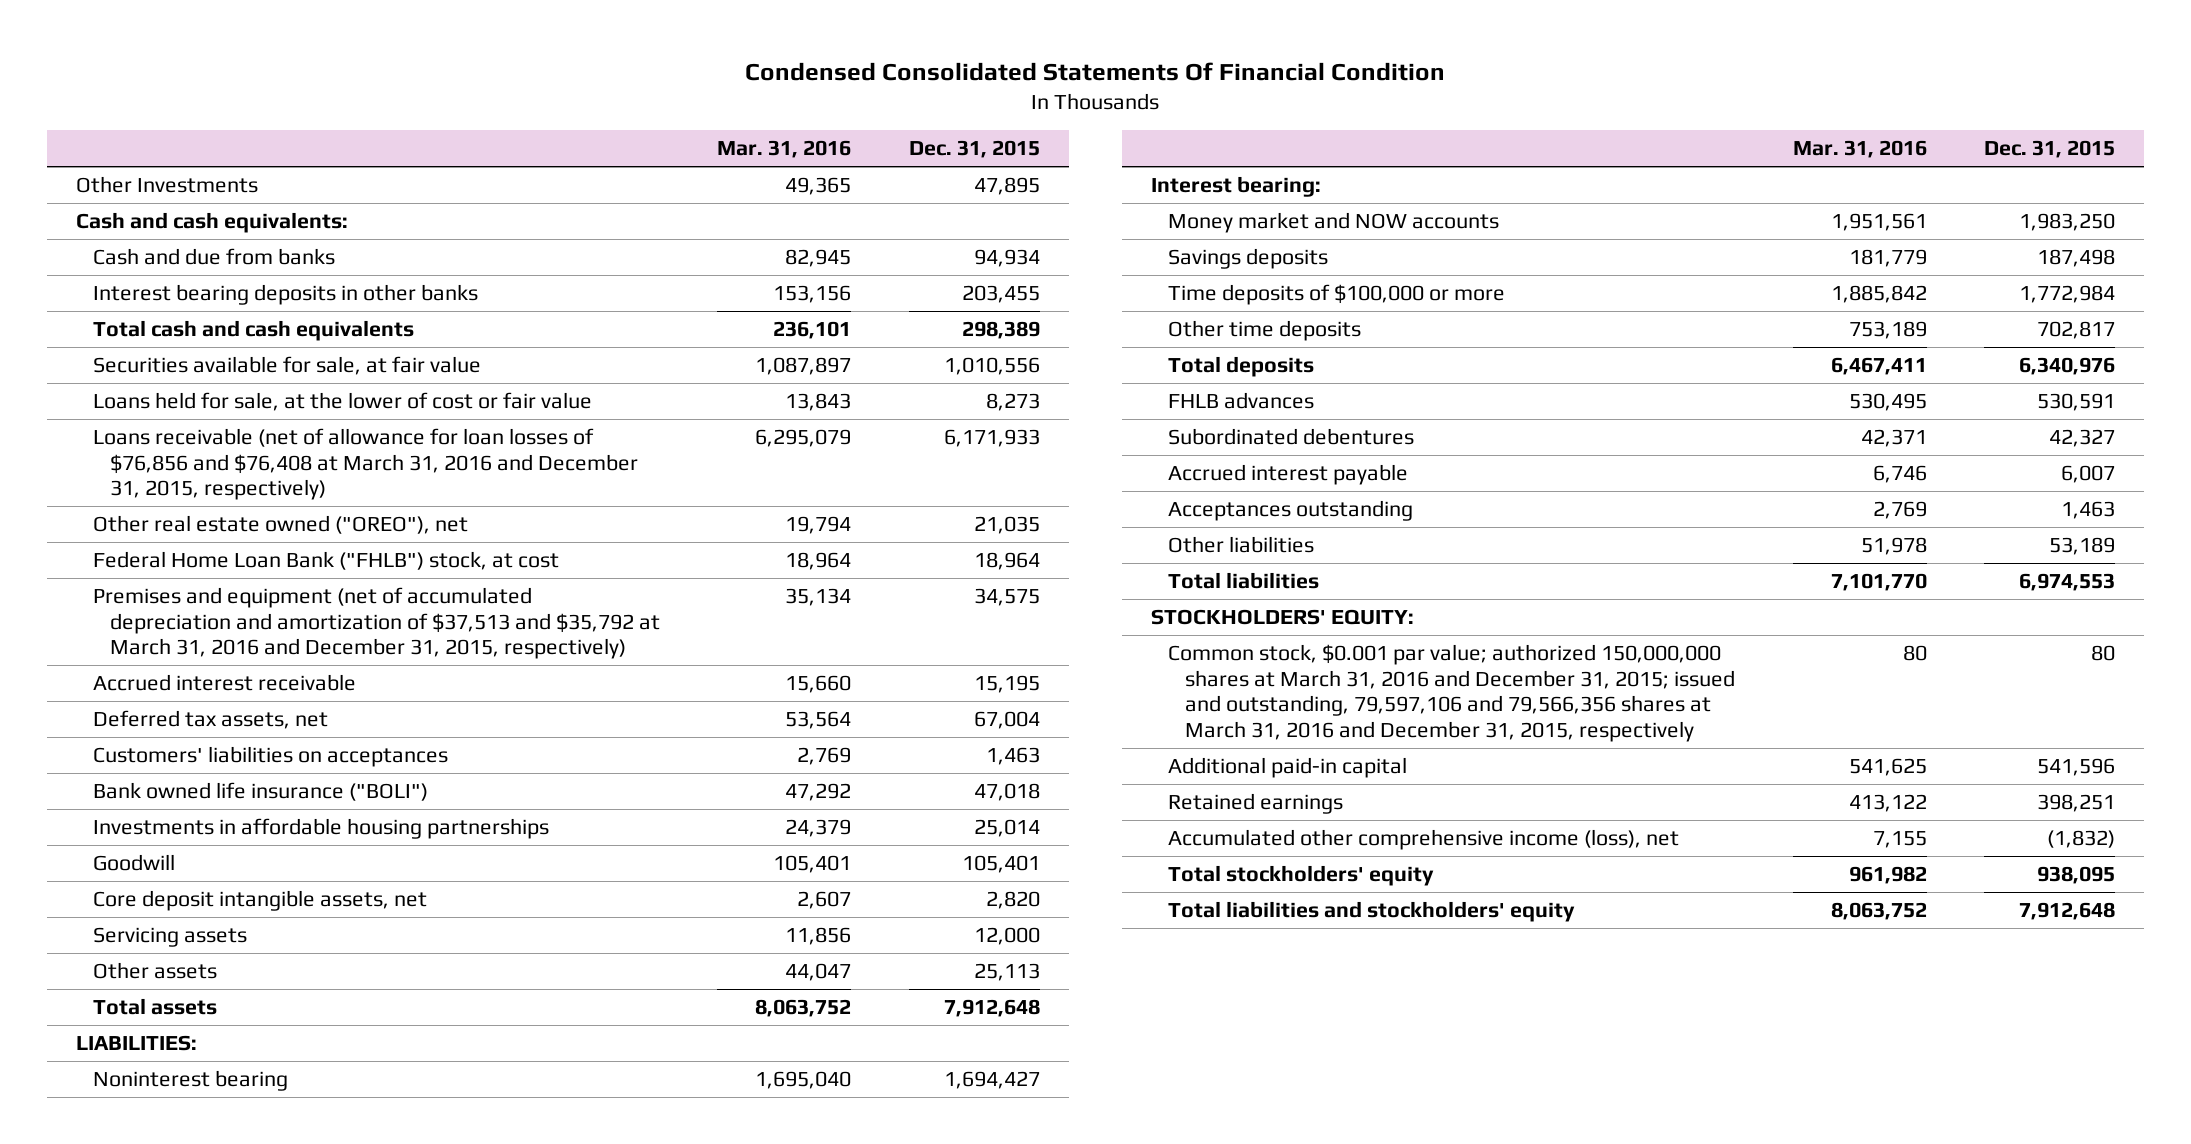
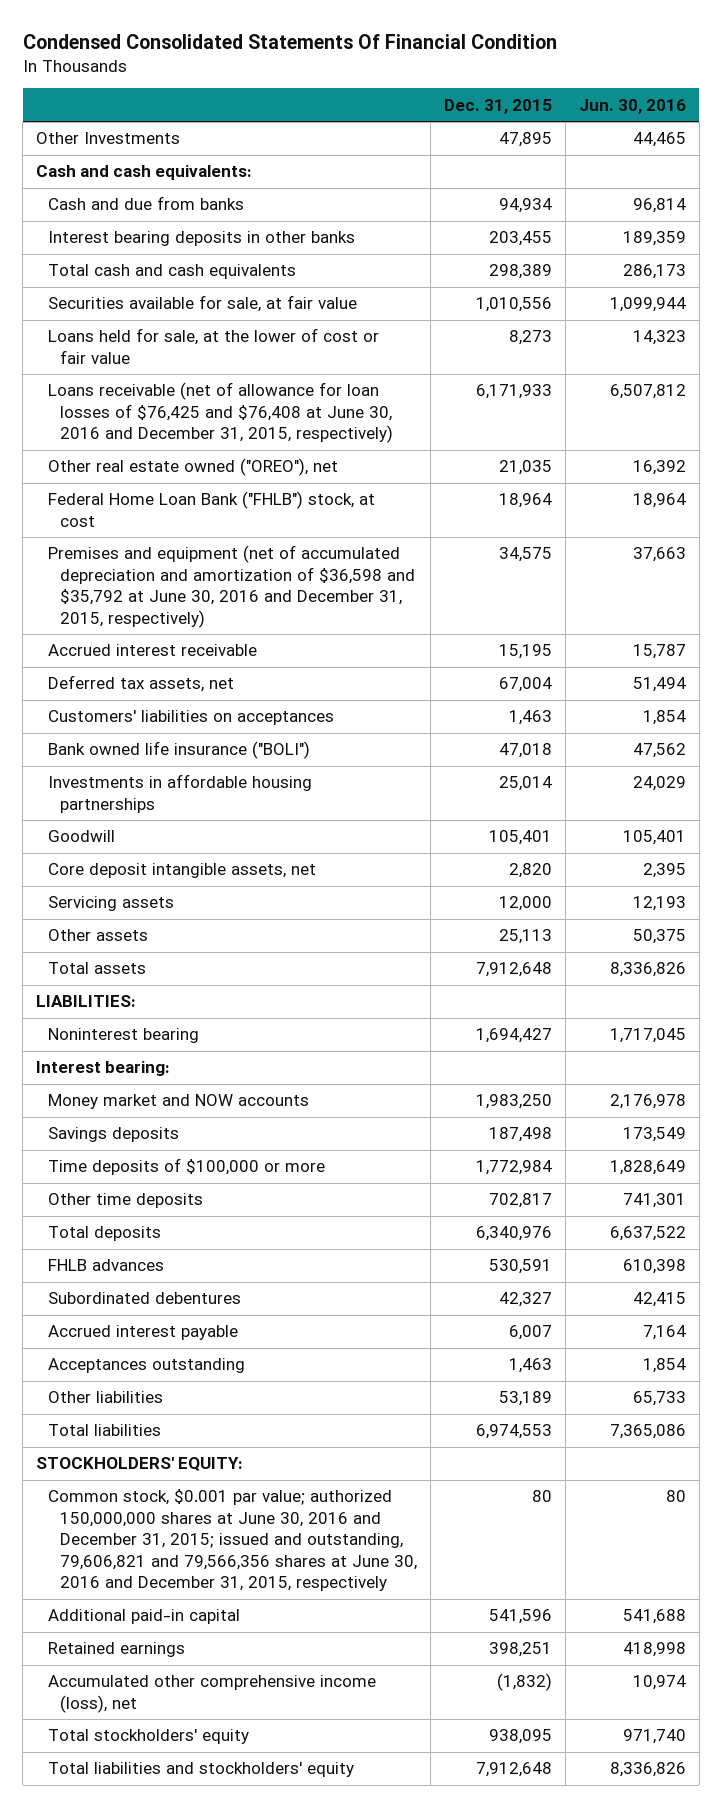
- | Mar. 31, 2016 | Dec. 31, 2015
+ | Dec. 31, 2015 | Jun. 30, 2016
- Loans receivable (net of allowance for loan losses of $76,856 and $76,408 at March 31, 2016 and December 31, 2015, respectively) | 6,295,079 | 6,171,933
+ Loans receivable (net of allowance for loan losses of $76,425 and $76,408 at June 30, 2016 and December 31, 2015, respectively) | 6,171,933 | 6,507,812
- Premises and equipment (net of accumulated depreciation and amortization of $37,513 and $35,792 at March 31, 2016 and December 31, 2015, respectively) | 35,134 | 34,575
+ Premises and equipment (net of accumulated depreciation and amortization of $36,598 and $35,792 at June 30, 2016 and December 31, 2015, respectively) | 34,575 | 37,663
- Common stock, $0.001 par value; authorized 150,000,000 shares at March 31, 2016 and December 31, 2015; issued and outstanding, 79,597,106 and 79,566,356 shares at March 31, 2016 and December 31, 2015, respectively | 80 | 80
+ Common stock, $0.001 par value; authorized 150,000,000 shares at June 30, 2016 and December 31, 2015; issued and outstanding, 79,606,821 and 79,566,356 shares at June 30, 2016 and December 31, 2015, respectively | 80 | 80

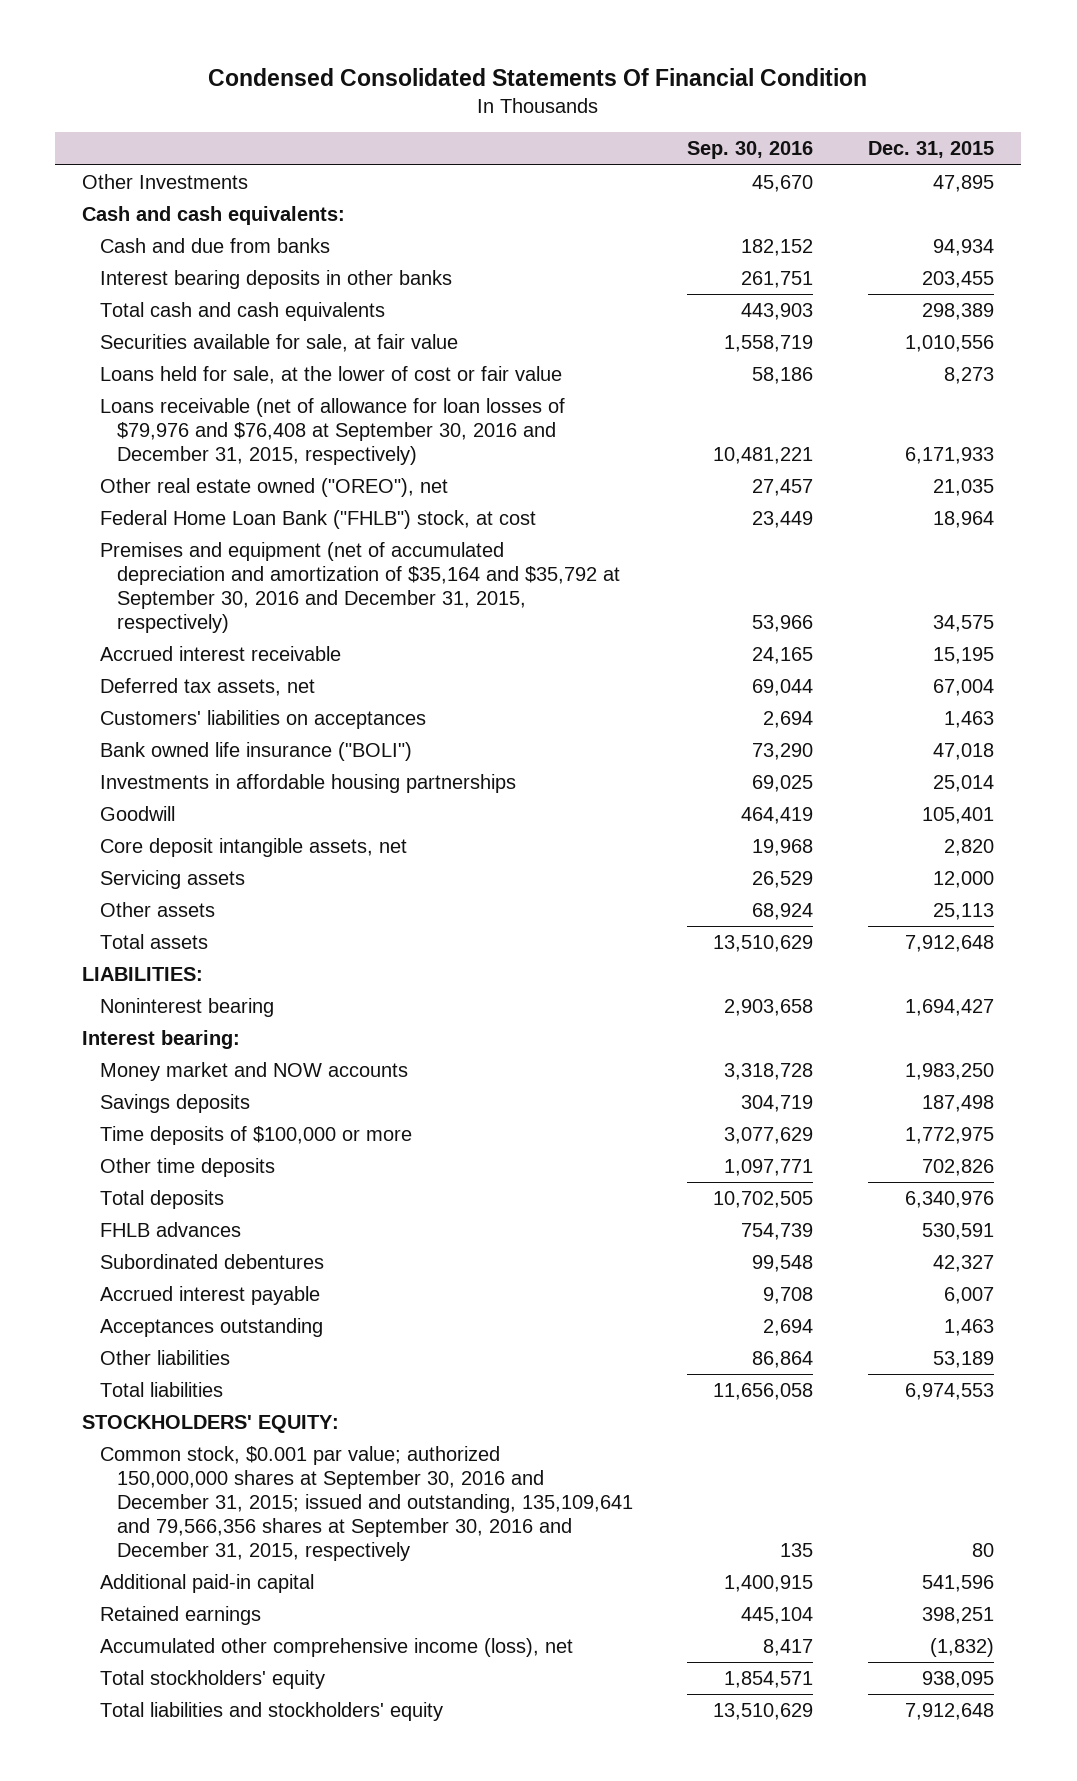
- | Dec. 31, 2015 | Jun. 30, 2016
+ | Sep. 30, 2016 | Dec. 31, 2015
- Loans receivable (net of allowance for loan losses of $76,425 and $76,408 at June 30, 2016 and December 31, 2015, respectively) | 6,171,933 | 6,507,812
+ Loans receivable (net of allowance for loan losses of $79,976 and $76,408 at September 30, 2016 and December 31, 2015, respectively) | 10,481,221 | 6,171,933
- Premises and equipment (net of accumulated depreciation and amortization of $36,598 and $35,792 at June 30, 2016 and December 31, 2015, respectively) | 34,575 | 37,663
+ Premises and equipment (net of accumulated depreciation and amortization of $35,164 and $35,792 at September 30, 2016 and December 31, 2015, respectively) | 53,966 | 34,575
- Time deposits of $100,000 or more | 1,772,984 | 1,828,649
- Other time deposits | 702,817 | 741,301
+ Time deposits of $100,000 or more | 3,077,629 | 1,772,975
+ Other time deposits | 1,097,771 | 702,826
- Common stock, $0.001 par value; authorized 150,000,000 shares at June 30, 2016 and December 31, 2015; issued and outstanding, 79,606,821 and 79,566,356 shares at June 30, 2016 and December 31, 2015, respectively | 80 | 80
+ Common stock, $0.001 par value; authorized 150,000,000 shares at September 30, 2016 and December 31, 2015; issued and outstanding, 135,109,641 and 79,566,356 shares at September 30, 2016 and December 31, 2015, respectively | 135 | 80

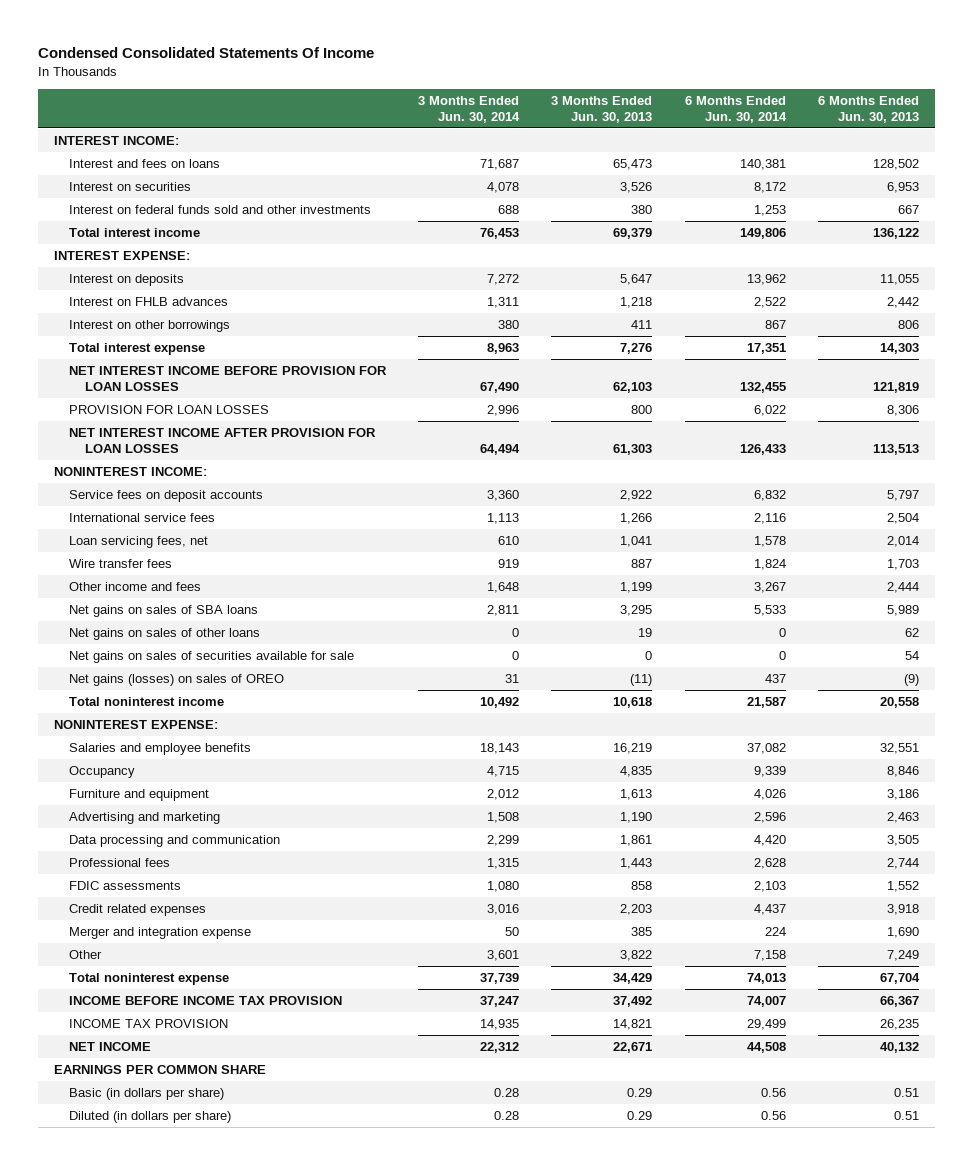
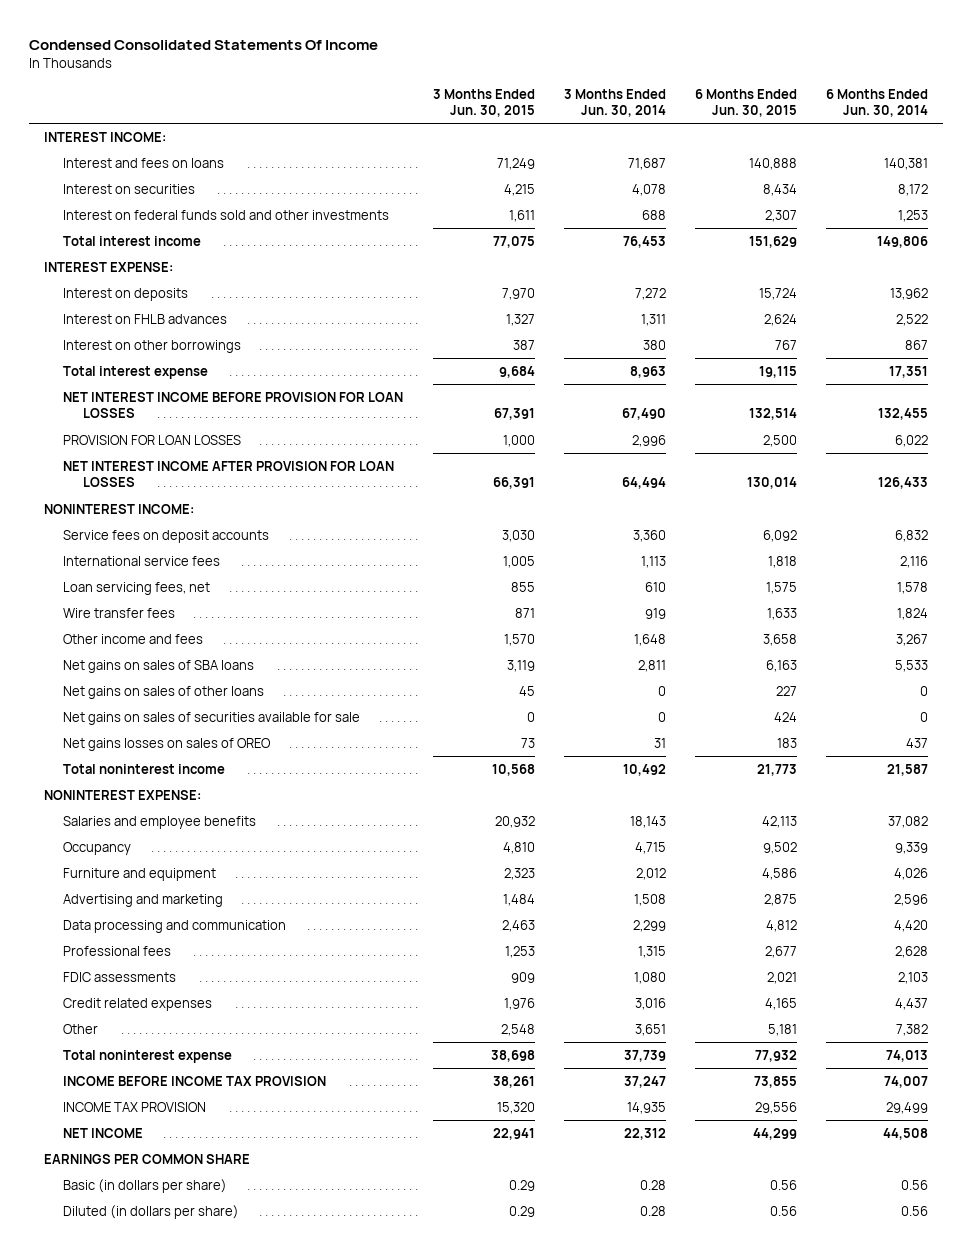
- | 3 Months Ended Jun. 30, 2014 | 3 Months Ended Jun. 30, 2013 | 6 Months Ended Jun. 30, 2014 | 6 Months Ended Jun. 30, 2013
+ | 3 Months Ended Jun. 30, 2015 | 3 Months Ended Jun. 30, 2014 | 6 Months Ended Jun. 30, 2015 | 6 Months Ended Jun. 30, 2014
- Net gains (losses) on sales of OREO | 31 | (11) | 437 | (9)
+ Net gains losses on sales of OREO | 73 | 31 | 183 | 437
- Merger and integration expense | 50 | 385 | 224 | 1,690
- Other | 3,601 | 3,822 | 7,158 | 7,249
+ Other | 2,548 | 3,651 | 5,181 | 7,382

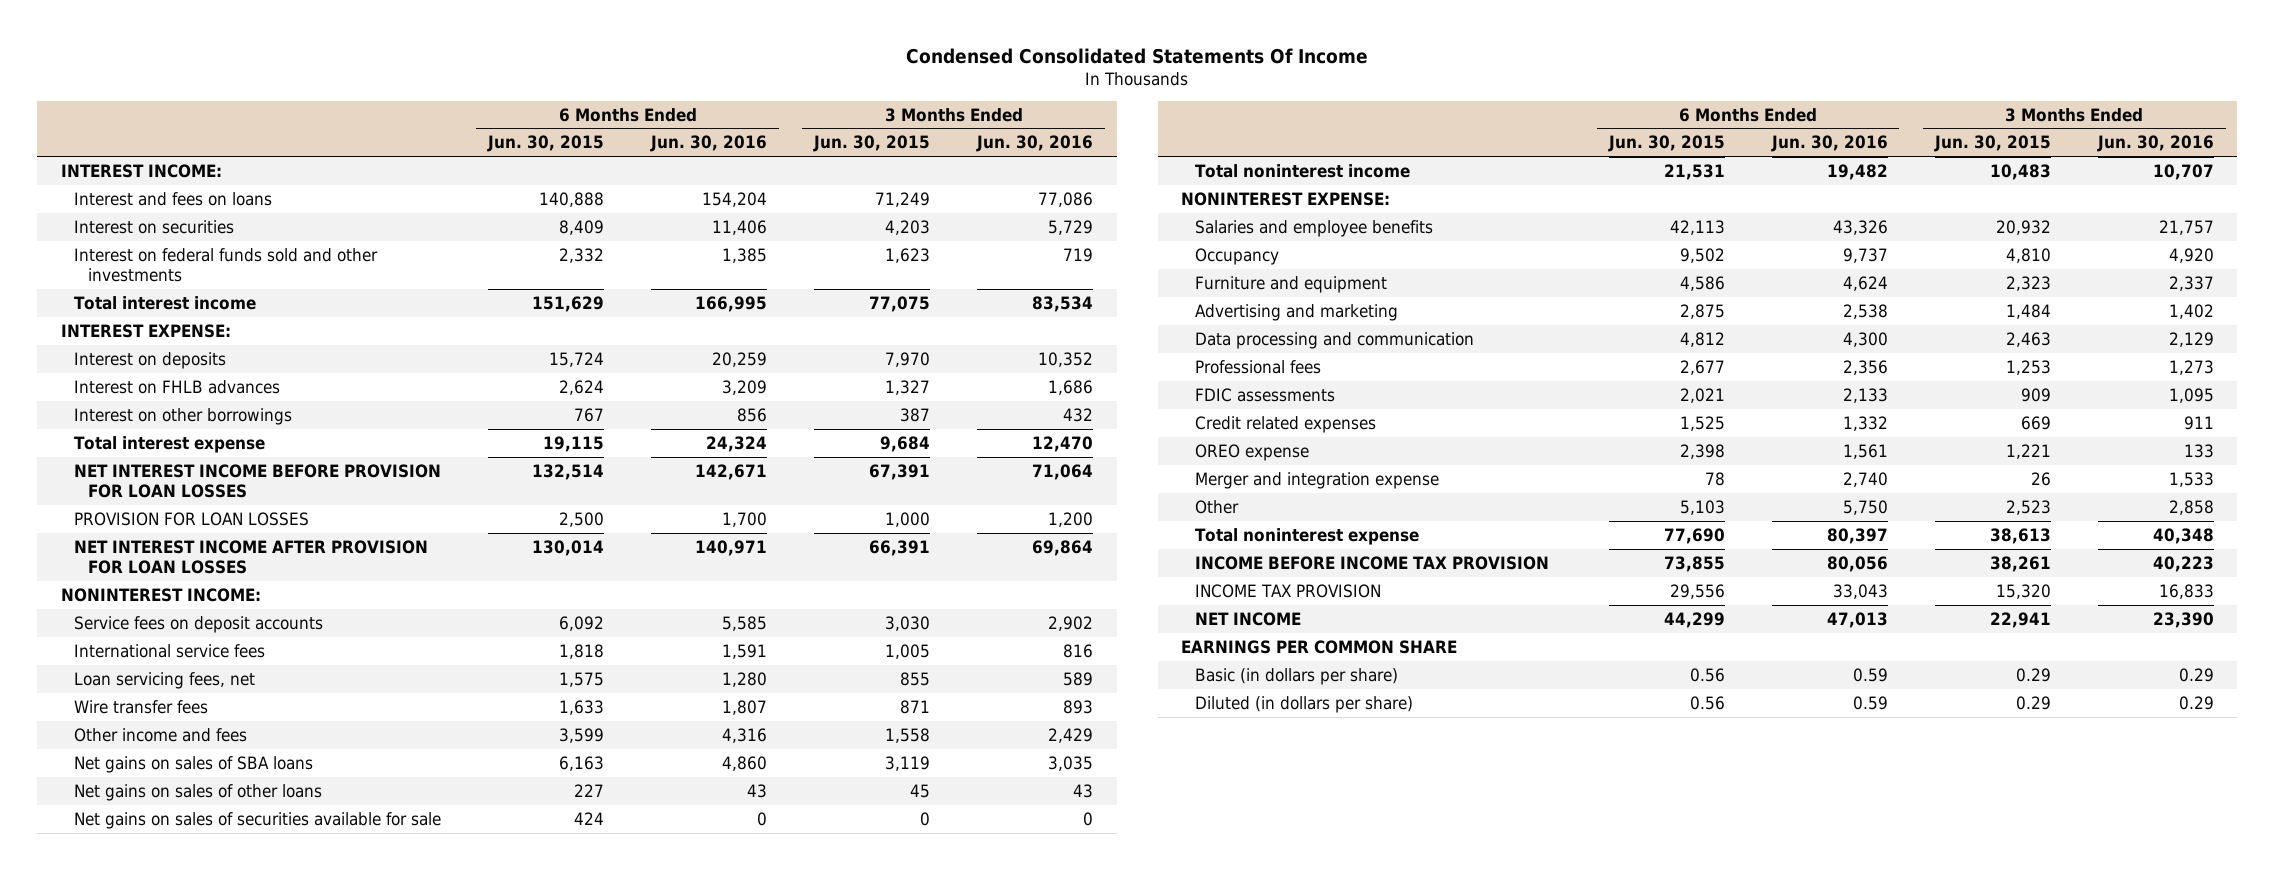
- | 3 Months Ended Jun. 30, 2015 | 3 Months Ended Jun. 30, 2014 | 6 Months Ended Jun. 30, 2015 | 6 Months Ended Jun. 30, 2014
+ | 6 Months Ended Jun. 30, 2015 | 6 Months Ended Jun. 30, 2016 | 3 Months Ended Jun. 30, 2015 | 3 Months Ended Jun. 30, 2016
- Interest on securities | 4,215 | 4,078 | 8,434 | 8,172
- Interest on federal funds sold and other investments | 1,611 | 688 | 2,307 | 1,253
+ Interest on securities | 8,409 | 11,406 | 4,203 | 5,729
+ Interest on federal funds sold and other investments | 2,332 | 1,385 | 1,623 | 719
- Other income and fees | 1,570 | 1,648 | 3,658 | 3,267
+ Other income and fees | 3,599 | 4,316 | 1,558 | 2,429
- Net gains losses on sales of OREO | 73 | 31 | 183 | 437
- Total noninterest income | 10,568 | 10,492 | 21,773 | 21,587
+ Total noninterest income | 21,531 | 19,482 | 10,483 | 10,707
- Credit related expenses | 1,976 | 3,016 | 4,165 | 4,437
- Other | 2,548 | 3,651 | 5,181 | 7,382
- Total noninterest expense | 38,698 | 37,739 | 77,932 | 74,013
+ Credit related expenses | 1,525 | 1,332 | 669 | 911
+ OREO expense | 2,398 | 1,561 | 1,221 | 133
+ Merger and integration expense | 78 | 2,740 | 26 | 1,533
+ Other | 5,103 | 5,750 | 2,523 | 2,858
+ Total noninterest expense | 77,690 | 80,397 | 38,613 | 40,348

